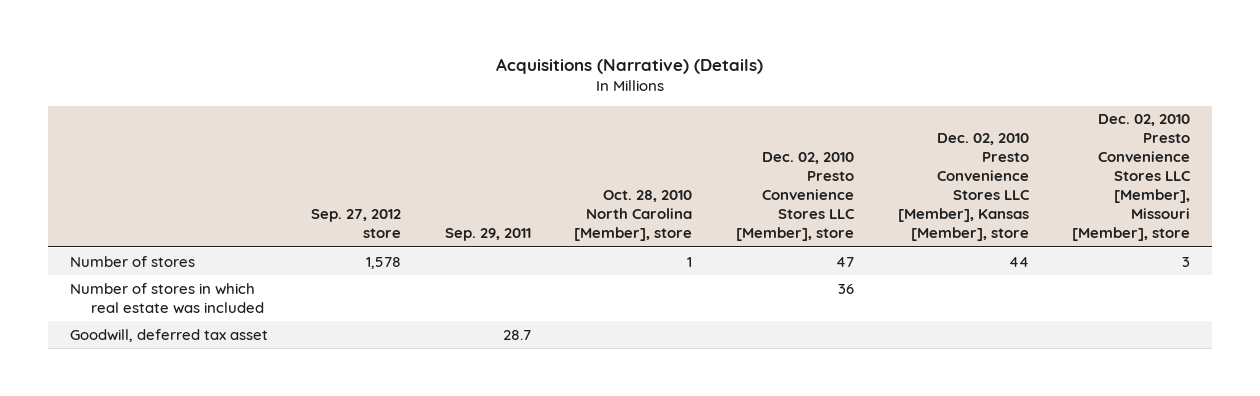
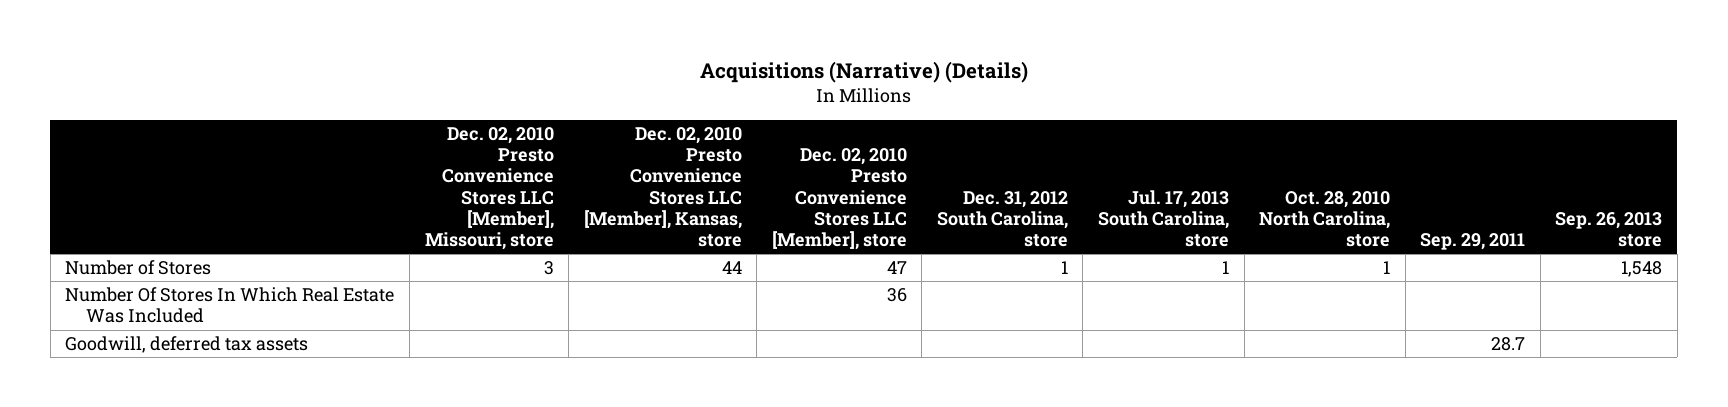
- | Sep. 27, 2012 store | Sep. 29, 2011 | Oct. 28, 2010 North Carolina [Member], store | Dec. 02, 2010 Presto Convenience Stores LLC [Member], store | Dec. 02, 2010 Presto Convenience Stores LLC [Member], Kansas [Member], store | Dec. 02, 2010 Presto Convenience Stores LLC [Member], Missouri [Member], store
+ | Dec. 02, 2010 Presto Convenience Stores LLC [Member], Missouri, store | Dec. 02, 2010 Presto Convenience Stores LLC [Member], Kansas, store | Dec. 02, 2010 Presto Convenience Stores LLC [Member], store | Dec. 31, 2012 South Carolina, store | Jul. 17, 2013 South Carolina, store | Oct. 28, 2010 North Carolina, store | Sep. 29, 2011 | Sep. 26, 2013 store
- Number of stores | 1,578 | | 1 | 47 | 44 | 3
- Number of stores in which real estate was included | | | | 36 | |
- Goodwill, deferred tax asset | | 28.7 | | | |
+ Number of Stores | 3 | 44 | 47 | 1 | 1 | 1 | | 1,548
+ Number Of Stores In Which Real Estate Was Included | | | 36 | | | | |
+ Goodwill, deferred tax assets | | | | | | | 28.7 |

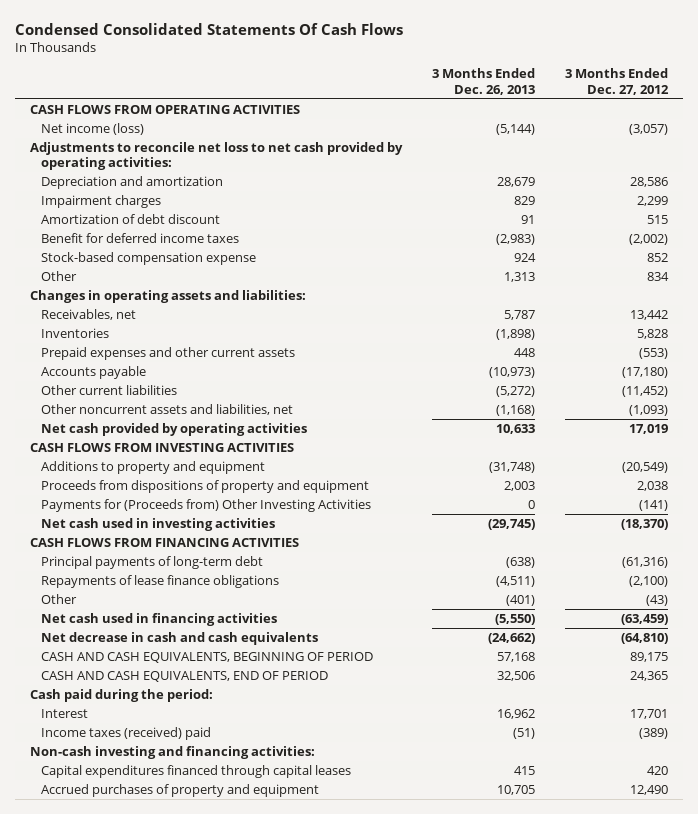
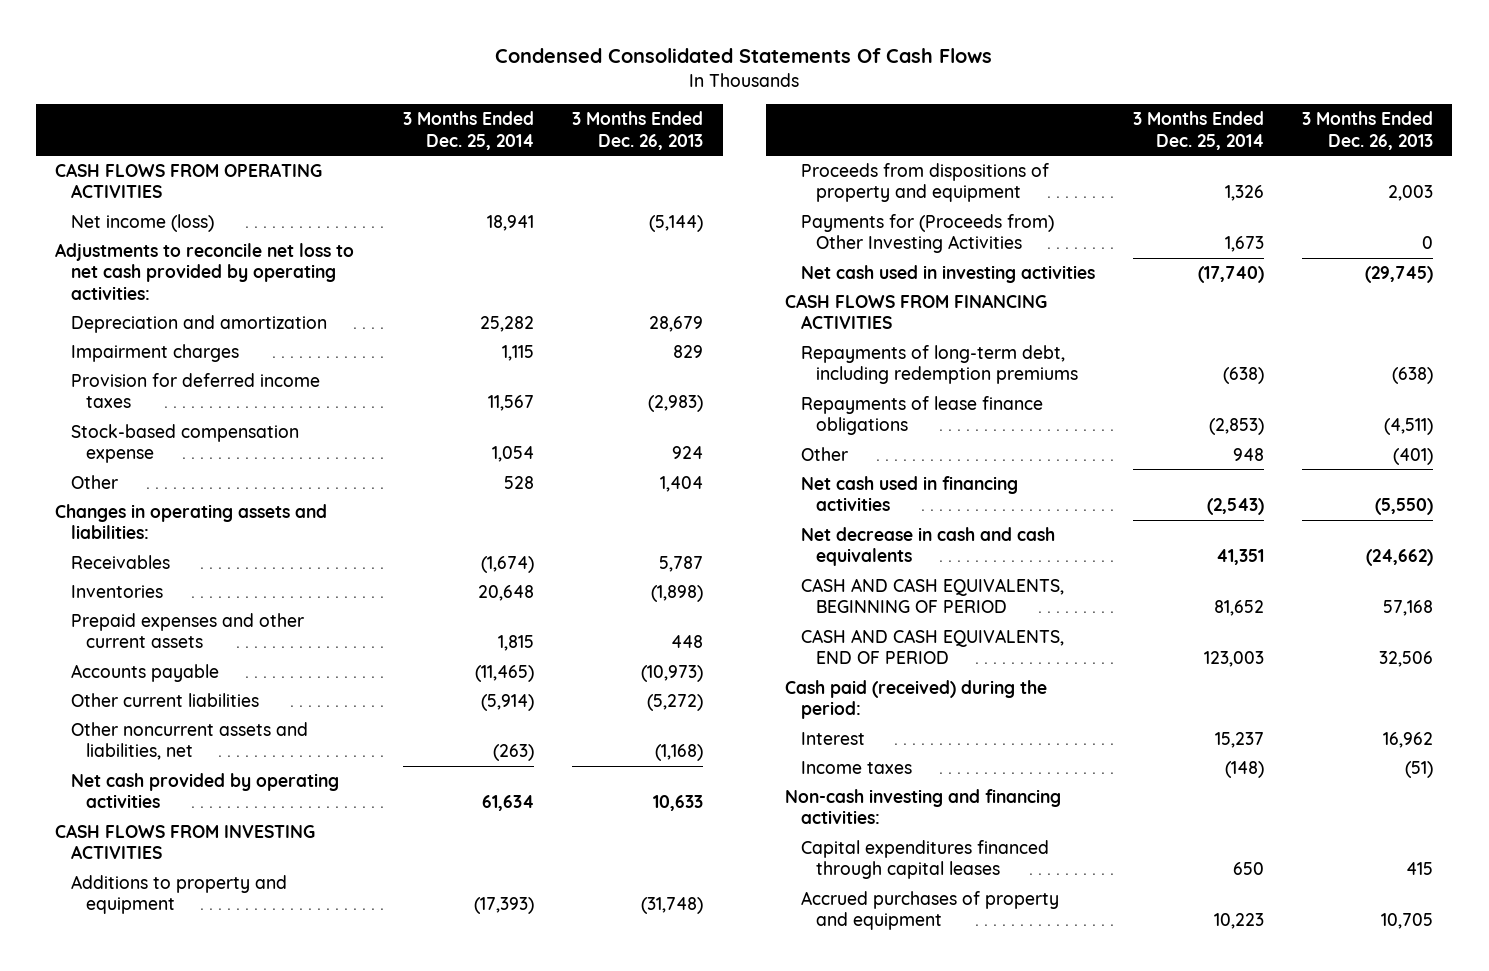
- | 3 Months Ended Dec. 26, 2013 | 3 Months Ended Dec. 27, 2012
+ | 3 Months Ended Dec. 25, 2014 | 3 Months Ended Dec. 26, 2013
- Amortization of debt discount | 91 | 515
- Benefit for deferred income taxes | (2,983) | (2,002)
+ Provision for deferred income taxes | 11,567 | (2,983)
- Other | 1,313 | 834
+ Other | 528 | 1,404
- Receivables, net | 5,787 | 13,442
+ Receivables | (1,674) | 5,787
- Principal payments of long-term debt | (638) | (61,316)
+ Repayments of long-term debt, including redemption premiums | (638) | (638)
- Cash paid during the period:
+ Cash paid (received) during the period:
- Income taxes (received) paid | (51) | (389)
+ Income taxes | (148) | (51)

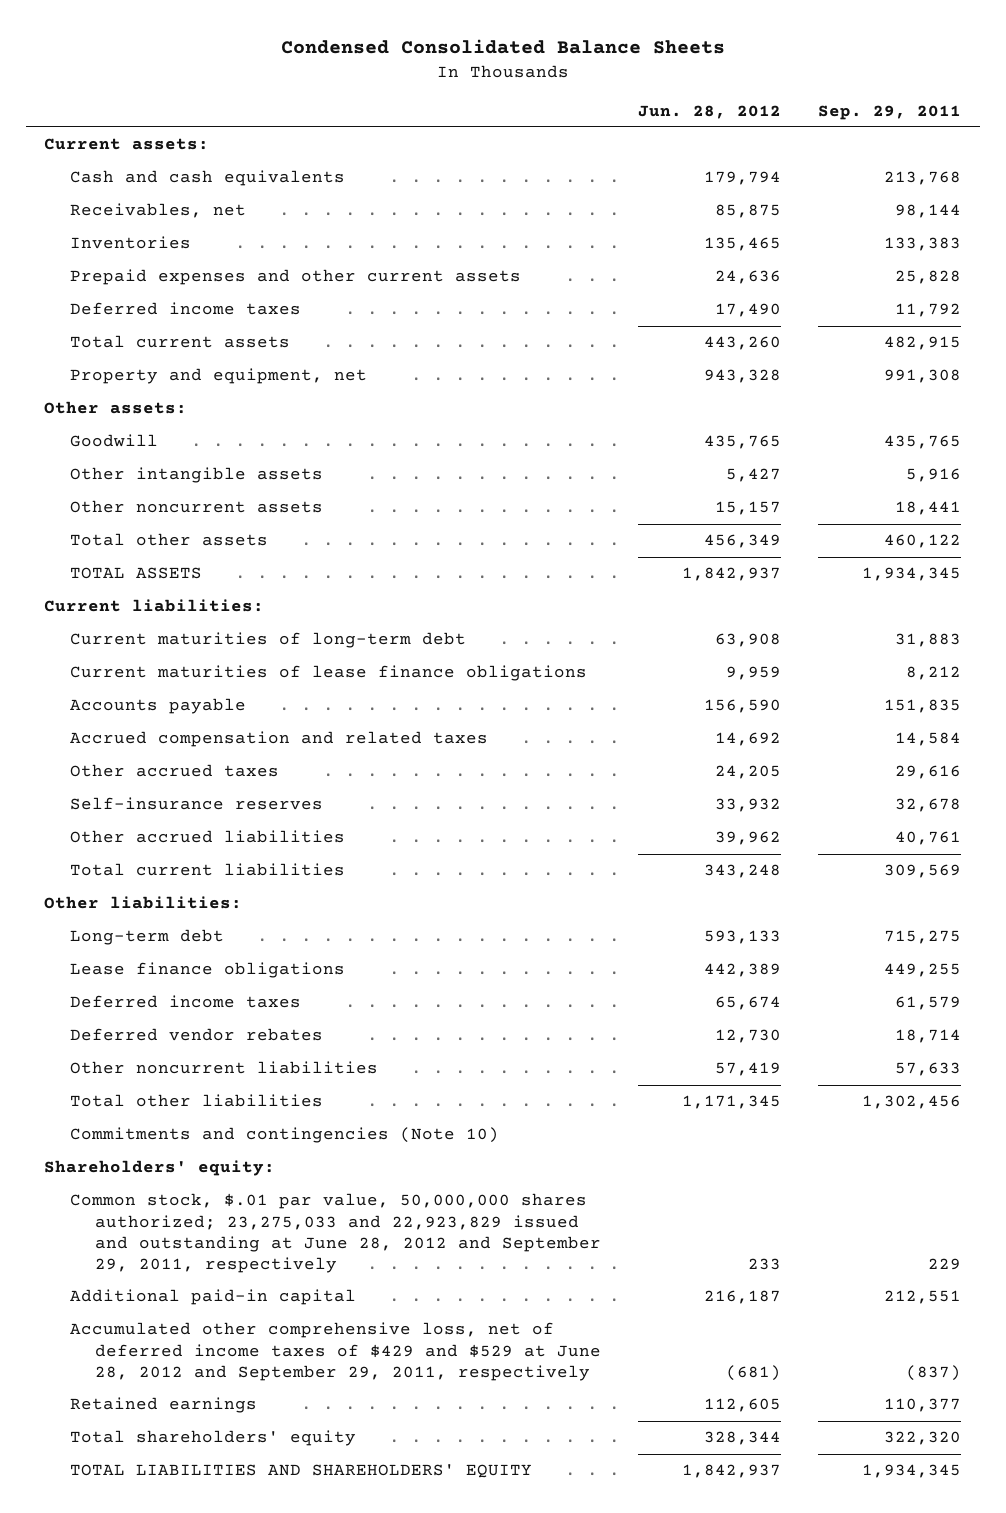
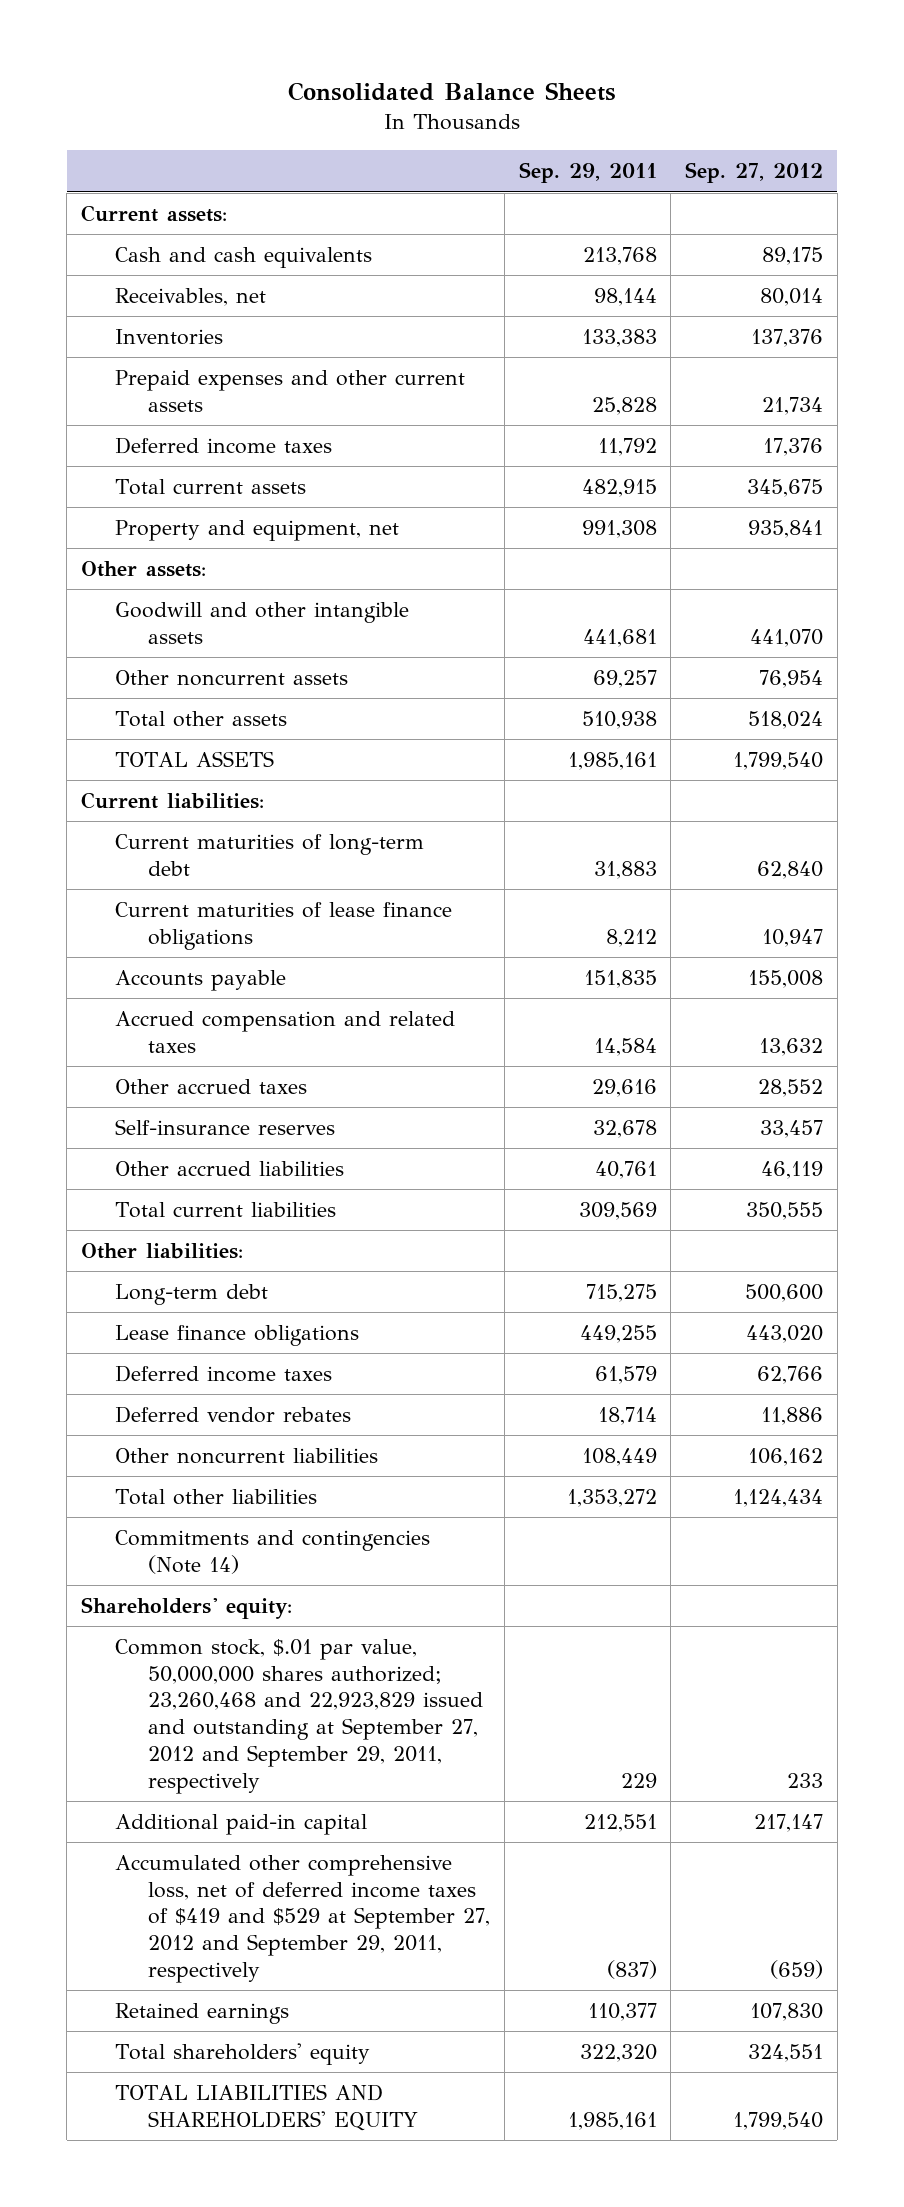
- Condensed Consolidated Balance Sheets
+ Consolidated Balance Sheets
- | Jun. 28, 2012 | Sep. 29, 2011
+ | Sep. 29, 2011 | Sep. 27, 2012
- Goodwill | 435,765 | 435,765
- Other intangible assets | 5,427 | 5,916
- Other noncurrent assets | 15,157 | 18,441
- Total other assets | 456,349 | 460,122
- TOTAL ASSETS | 1,842,937 | 1,934,345
+ Goodwill and other intangible assets | 441,681 | 441,070
+ Other noncurrent assets | 69,257 | 76,954
+ Total other assets | 510,938 | 518,024
+ TOTAL ASSETS | 1,985,161 | 1,799,540
- Other noncurrent liabilities | 57,419 | 57,633
- Total other liabilities | 1,171,345 | 1,302,456
- Commitments and contingencies (Note 10)
+ Other noncurrent liabilities | 108,449 | 106,162
+ Total other liabilities | 1,353,272 | 1,124,434
+ Commitments and contingencies (Note 14)
- Common stock, $.01 par value, 50,000,000 shares authorized; 23,275,033 and 22,923,829 issued and outstanding at June 28, 2012 and September 29, 2011, respectively | 233 | 229
+ Common stock, $.01 par value, 50,000,000 shares authorized; 23,260,468 and 22,923,829 issued and outstanding at September 27, 2012 and September 29, 2011, respectively | 229 | 233
- Accumulated other comprehensive loss, net of deferred income taxes of $429 and $529 at June 28, 2012 and September 29, 2011, respectively | (681) | (837)
+ Accumulated other comprehensive loss, net of deferred income taxes of $419 and $529 at September 27, 2012 and September 29, 2011, respectively | (837) | (659)
- TOTAL LIABILITIES AND SHAREHOLDERS' EQUITY | 1,842,937 | 1,934,345
+ TOTAL LIABILITIES AND SHAREHOLDERS' EQUITY | 1,985,161 | 1,799,540

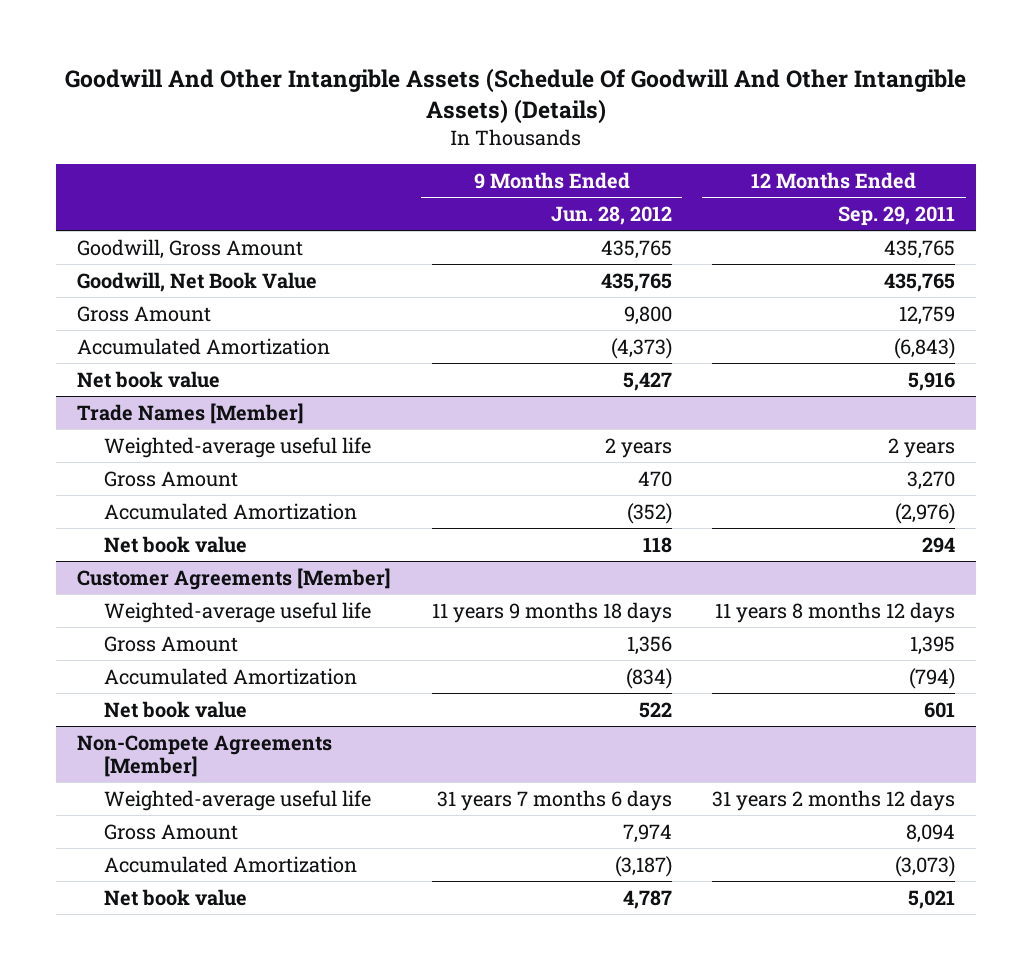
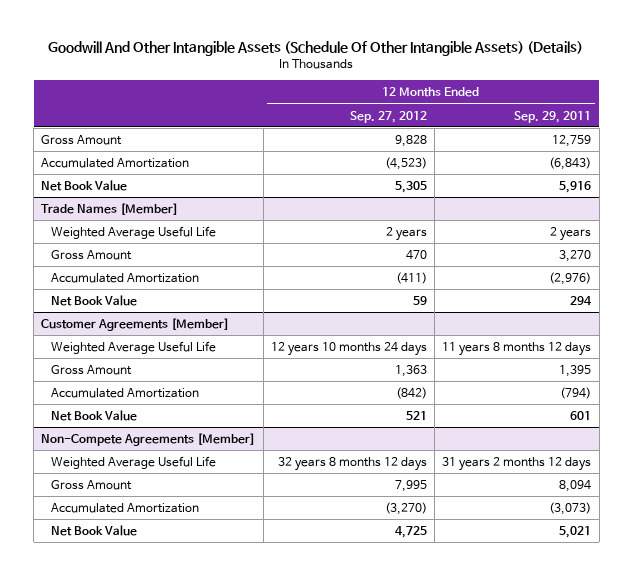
- Goodwill And Other Intangible Assets (Schedule Of Goodwill And Other Intangible Assets) (Details)
+ Goodwill And Other Intangible Assets (Schedule Of Other Intangible Assets) (Details)
- | 9 Months Ended Jun. 28, 2012 | 12 Months Ended Sep. 29, 2011
+ | 12 Months Ended Sep. 27, 2012 | 12 Months Ended Sep. 29, 2011
- Goodwill, Gross Amount | 435,765 | 435,765
- Goodwill, Net Book Value | 435,765 | 435,765
- Net book value | 5,427 | 5,916
+ Net Book Value | 5,305 | 5,916
@ Trade Names [Member]
- Weighted-average useful life | 2 years | 2 years
+ Weighted Average Useful Life | 2 years | 2 years
- Net book value | 118 | 294
+ Net Book Value | 59 | 294
@ Customer Agreements [Member]
- Weighted-average useful life | 11 years 9 months 18 days | 11 years 8 months 12 days
+ Weighted Average Useful Life | 12 years 10 months 24 days | 11 years 8 months 12 days
- Net book value | 522 | 601
+ Net Book Value | 521 | 601
@ Non-Compete Agreements [Member]
- Weighted-average useful life | 31 years 7 months 6 days | 31 years 2 months 12 days
+ Weighted Average Useful Life | 32 years 8 months 12 days | 31 years 2 months 12 days
- Net book value | 4,787 | 5,021
+ Net Book Value | 4,725 | 5,021

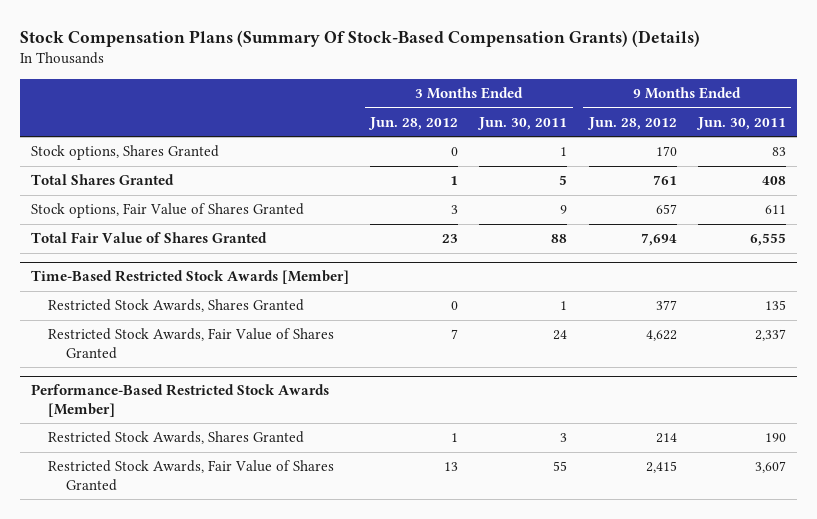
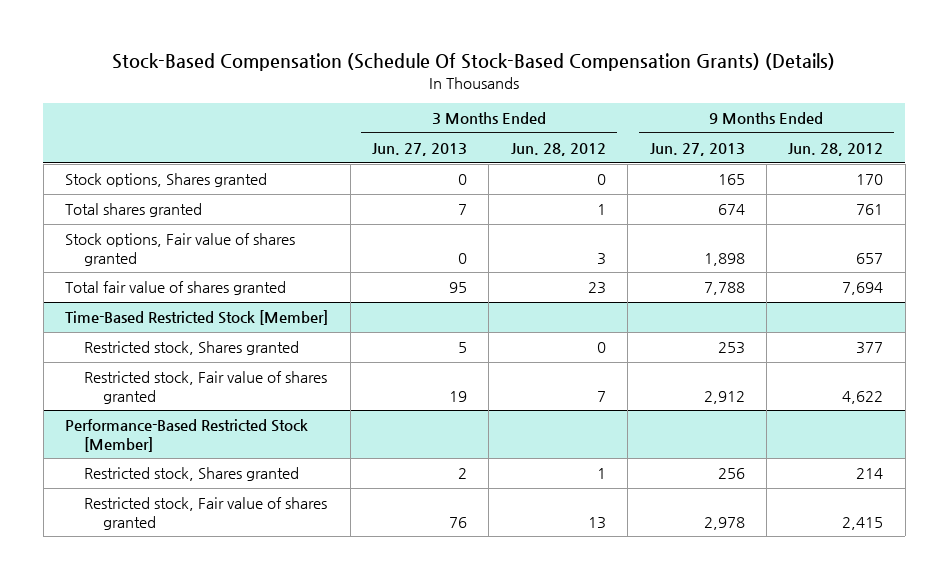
- Stock Compensation Plans (Summary Of Stock-Based Compensation Grants) (Details)
+ Stock-Based Compensation (Schedule Of Stock-Based Compensation Grants) (Details)
- | 3 Months Ended Jun. 28, 2012 | 3 Months Ended Jun. 30, 2011 | 9 Months Ended Jun. 28, 2012 | 9 Months Ended Jun. 30, 2011
+ | 3 Months Ended Jun. 27, 2013 | 3 Months Ended Jun. 28, 2012 | 9 Months Ended Jun. 27, 2013 | 9 Months Ended Jun. 28, 2012
- Stock options, Shares Granted | 0 | 1 | 170 | 83
- Total Shares Granted | 1 | 5 | 761 | 408
- Stock options, Fair Value of Shares Granted | 3 | 9 | 657 | 611
- Total Fair Value of Shares Granted | 23 | 88 | 7,694 | 6,555
- Time-Based Restricted Stock Awards [Member]
- Restricted Stock Awards, Shares Granted | 0 | 1 | 377 | 135
- Restricted Stock Awards, Fair Value of Shares Granted | 7 | 24 | 4,622 | 2,337
- Performance-Based Restricted Stock Awards [Member]
- Restricted Stock Awards, Shares Granted | 1 | 3 | 214 | 190
- Restricted Stock Awards, Fair Value of Shares Granted | 13 | 55 | 2,415 | 3,607
+ Stock options, Shares granted | 0 | 0 | 165 | 170
+ Total shares granted | 7 | 1 | 674 | 761
+ Stock options, Fair value of shares granted | 0 | 3 | 1,898 | 657
+ Total fair value of shares granted | 95 | 23 | 7,788 | 7,694
+ Time-Based Restricted Stock [Member]
+ Restricted stock, Shares granted | 5 | 0 | 253 | 377
+ Restricted stock, Fair value of shares granted | 19 | 7 | 2,912 | 4,622
+ Performance-Based Restricted Stock [Member]
+ Restricted stock, Shares granted | 2 | 1 | 256 | 214
+ Restricted stock, Fair value of shares granted | 76 | 13 | 2,978 | 2,415

